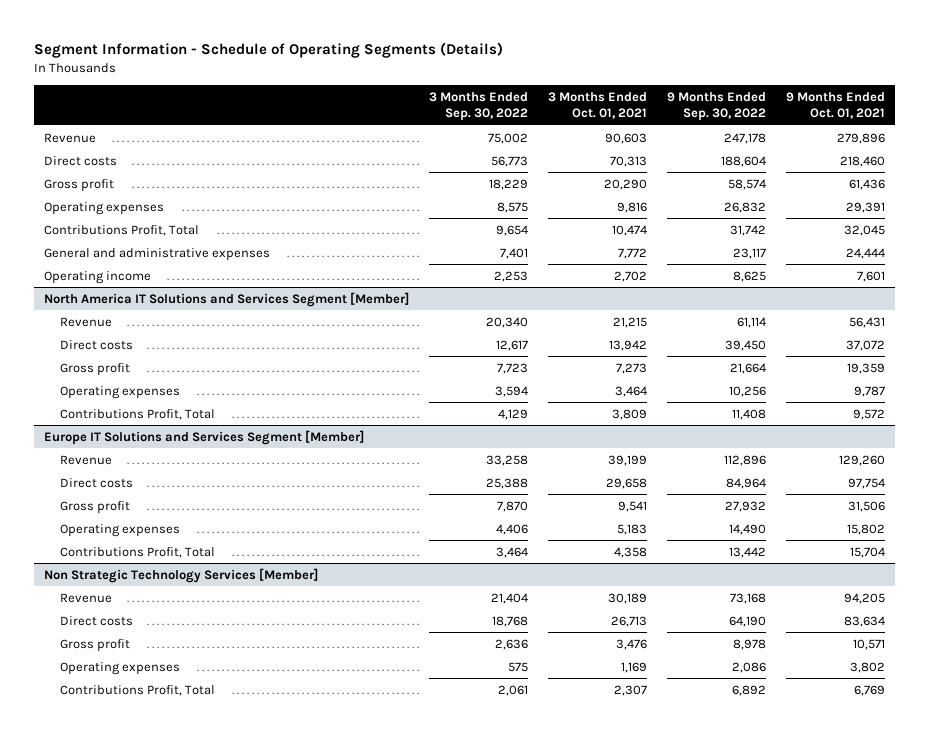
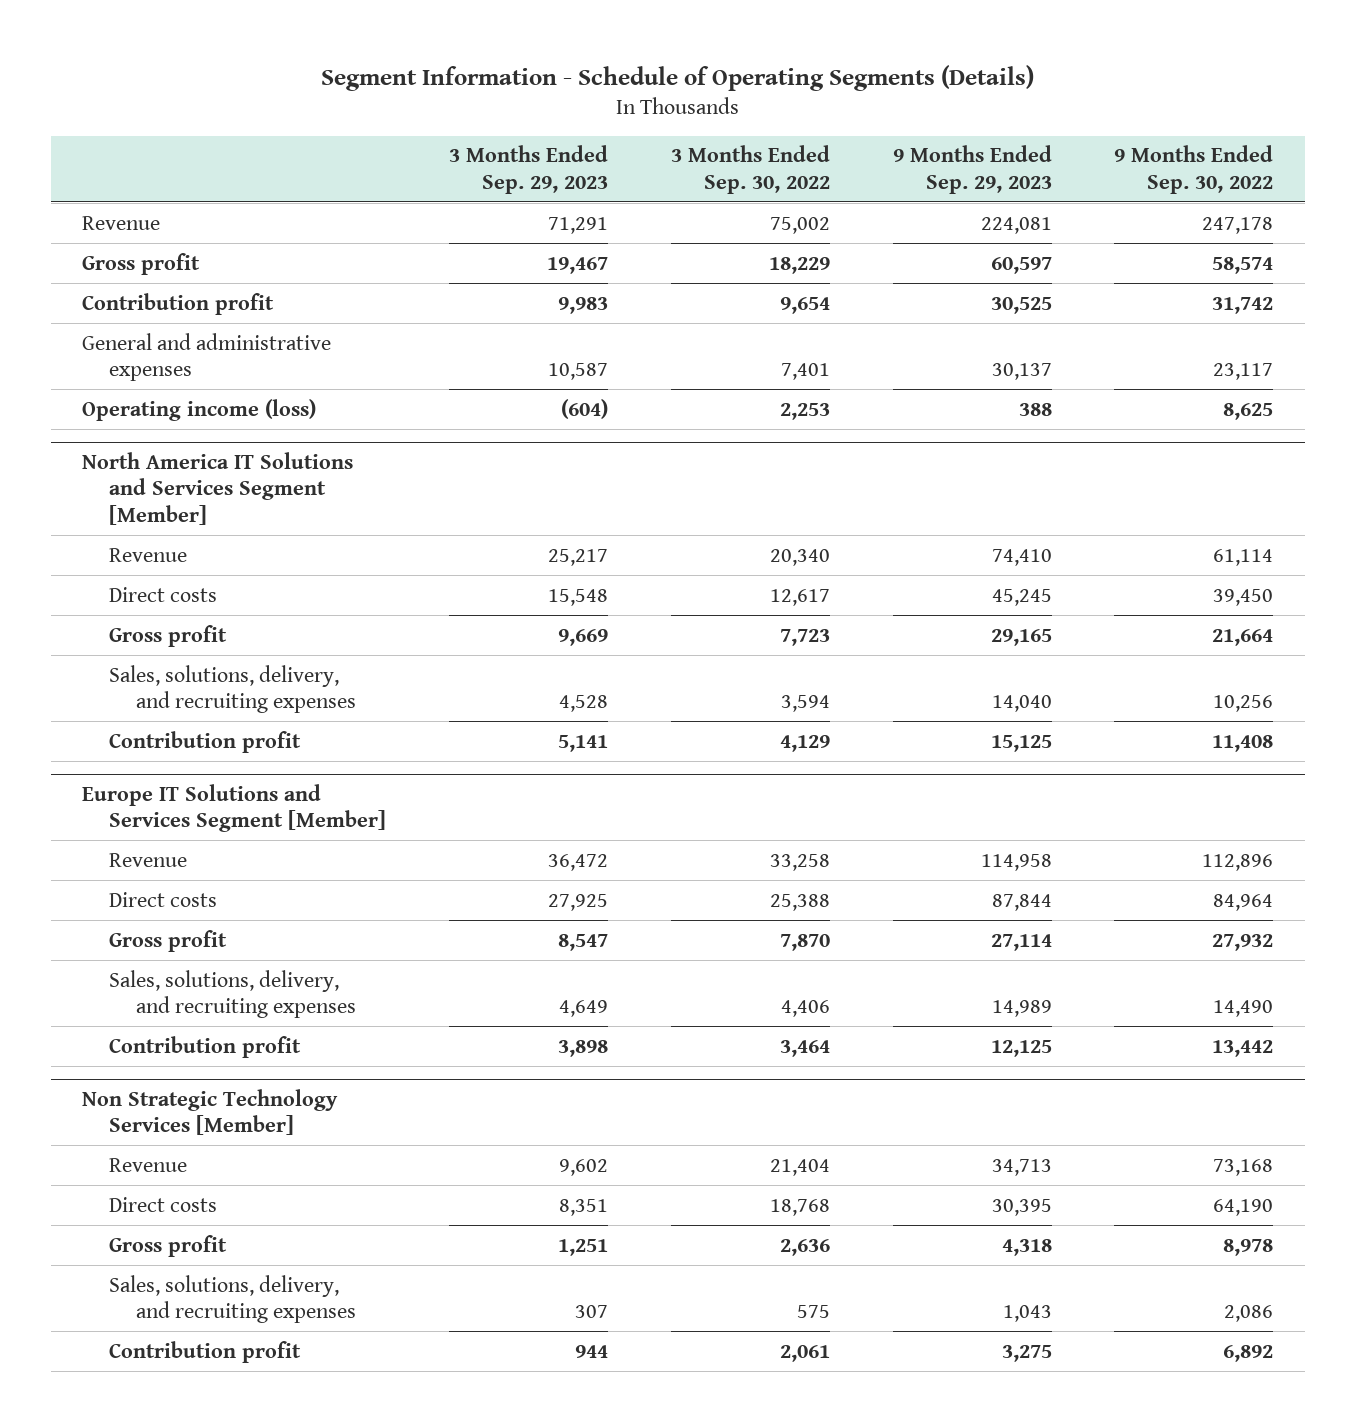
- | 3 Months Ended Sep. 30, 2022 | 3 Months Ended Oct. 01, 2021 | 9 Months Ended Sep. 30, 2022 | 9 Months Ended Oct. 01, 2021
+ | 3 Months Ended Sep. 29, 2023 | 3 Months Ended Sep. 30, 2022 | 9 Months Ended Sep. 29, 2023 | 9 Months Ended Sep. 30, 2022
- Direct costs | 56,773 | 70,313 | 188,604 | 218,460
- Operating expenses | 8,575 | 9,816 | 26,832 | 29,391
- Contributions Profit, Total | 9,654 | 10,474 | 31,742 | 32,045
+ Contribution profit | 9,983 | 9,654 | 30,525 | 31,742
- Operating income | 2,253 | 2,702 | 8,625 | 7,601
+ Operating income (loss) | (604) | 2,253 | 388 | 8,625
@ North America IT Solutions and Services Segment [Member]
- Operating expenses | 3,594 | 3,464 | 10,256 | 9,787
- Contributions Profit, Total | 4,129 | 3,809 | 11,408 | 9,572
+ Sales, solutions, delivery, and recruiting expenses | 4,528 | 3,594 | 14,040 | 10,256
+ Contribution profit | 5,141 | 4,129 | 15,125 | 11,408
@ Europe IT Solutions and Services Segment [Member]
- Operating expenses | 4,406 | 5,183 | 14,490 | 15,802
- Contributions Profit, Total | 3,464 | 4,358 | 13,442 | 15,704
+ Sales, solutions, delivery, and recruiting expenses | 4,649 | 4,406 | 14,989 | 14,490
+ Contribution profit | 3,898 | 3,464 | 12,125 | 13,442
@ Non Strategic Technology Services [Member]
- Operating expenses | 575 | 1,169 | 2,086 | 3,802
- Contributions Profit, Total | 2,061 | 2,307 | 6,892 | 6,769
+ Sales, solutions, delivery, and recruiting expenses | 307 | 575 | 1,043 | 2,086
+ Contribution profit | 944 | 2,061 | 3,275 | 6,892

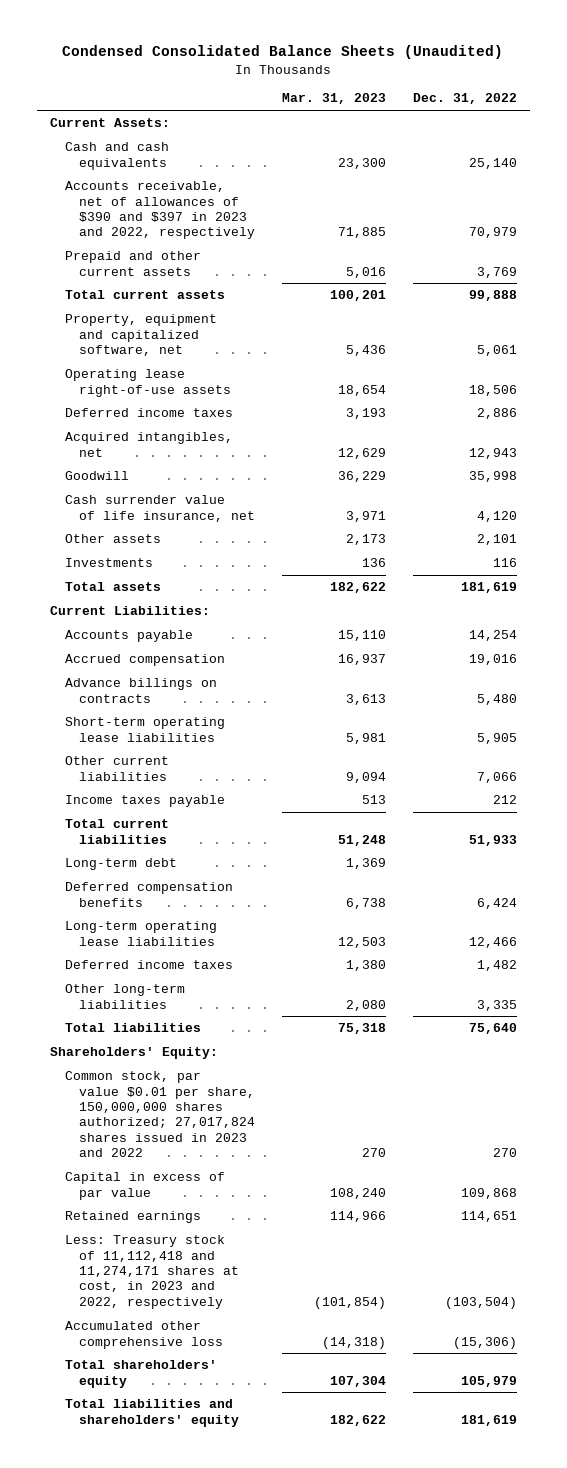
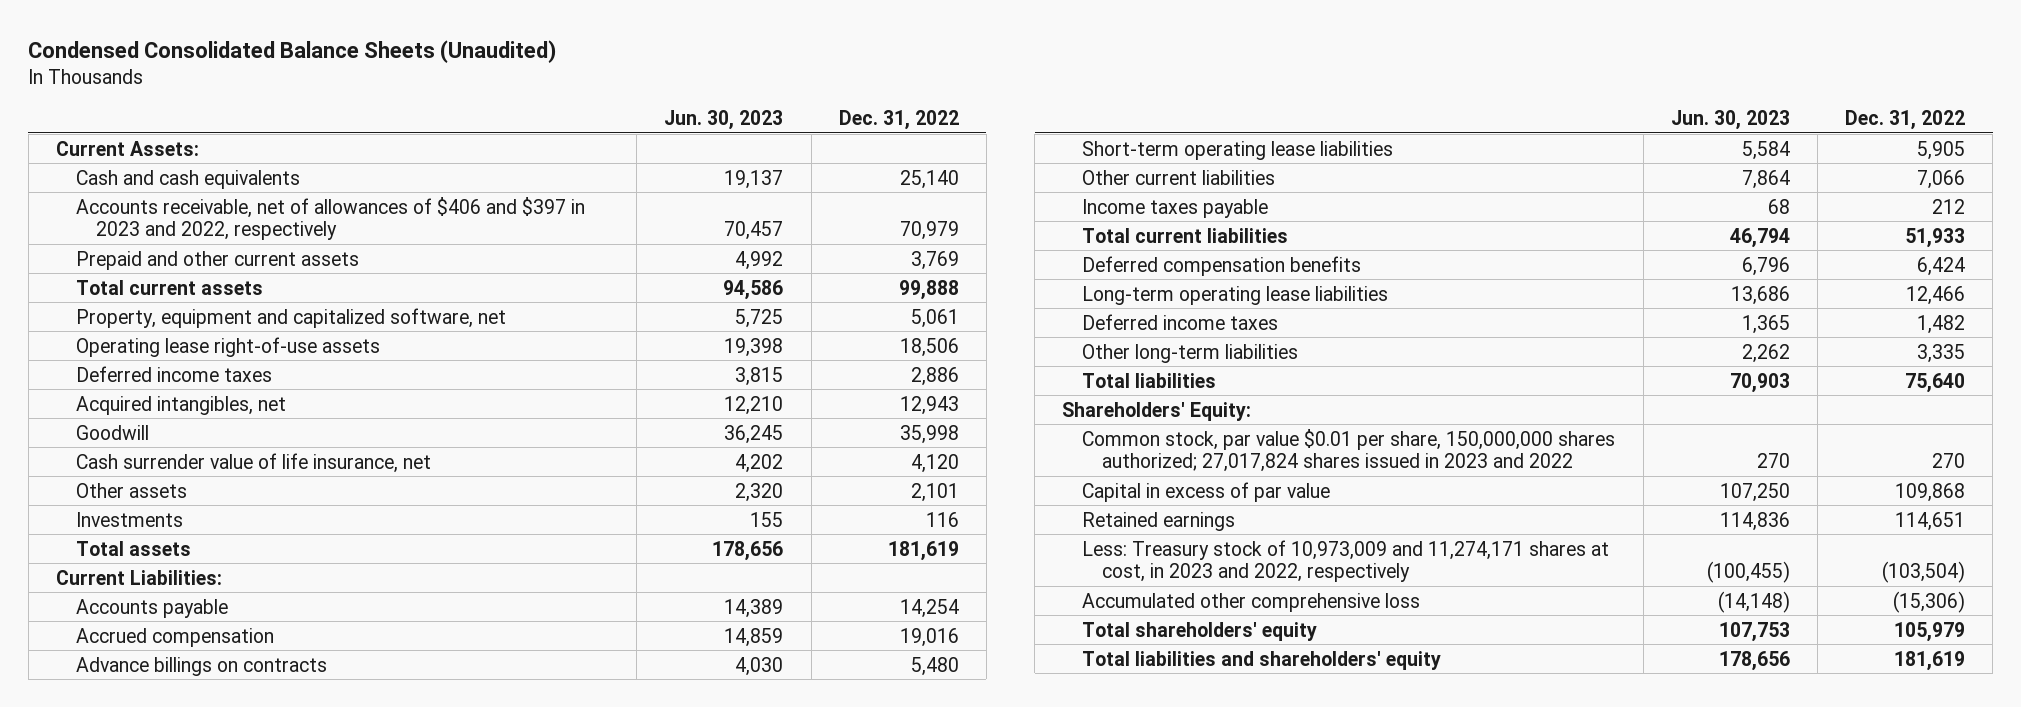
- | Mar. 31, 2023 | Dec. 31, 2022
+ | Jun. 30, 2023 | Dec. 31, 2022
- Accounts receivable, net of allowances of $390 and $397 in 2023 and 2022, respectively | 71,885 | 70,979
+ Accounts receivable, net of allowances of $406 and $397 in 2023 and 2022, respectively | 70,457 | 70,979
- Long-term debt | 1,369 |
- Less: Treasury stock of 11,112,418 and 11,274,171 shares at cost, in 2023 and 2022, respectively | (101,854) | (103,504)
+ Less: Treasury stock of 10,973,009 and 11,274,171 shares at cost, in 2023 and 2022, respectively | (100,455) | (103,504)

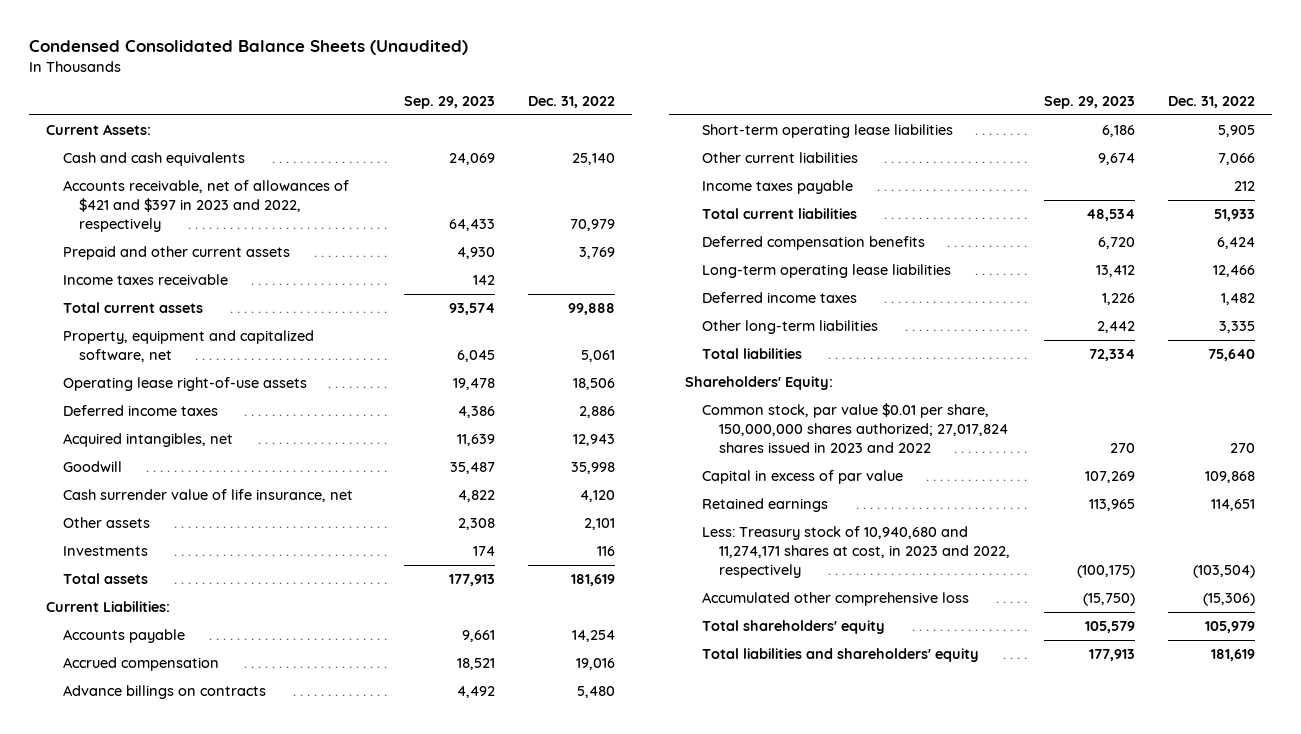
- | Jun. 30, 2023 | Dec. 31, 2022
+ | Sep. 29, 2023 | Dec. 31, 2022
- Accounts receivable, net of allowances of $406 and $397 in 2023 and 2022, respectively | 70,457 | 70,979
+ Accounts receivable, net of allowances of $421 and $397 in 2023 and 2022, respectively | 64,433 | 70,979
+ Income taxes receivable | 142 |
- Less: Treasury stock of 10,973,009 and 11,274,171 shares at cost, in 2023 and 2022, respectively | (100,455) | (103,504)
+ Less: Treasury stock of 10,940,680 and 11,274,171 shares at cost, in 2023 and 2022, respectively | (100,175) | (103,504)

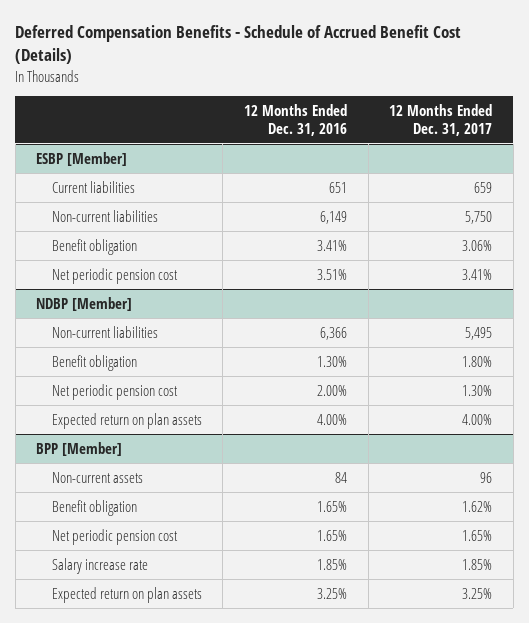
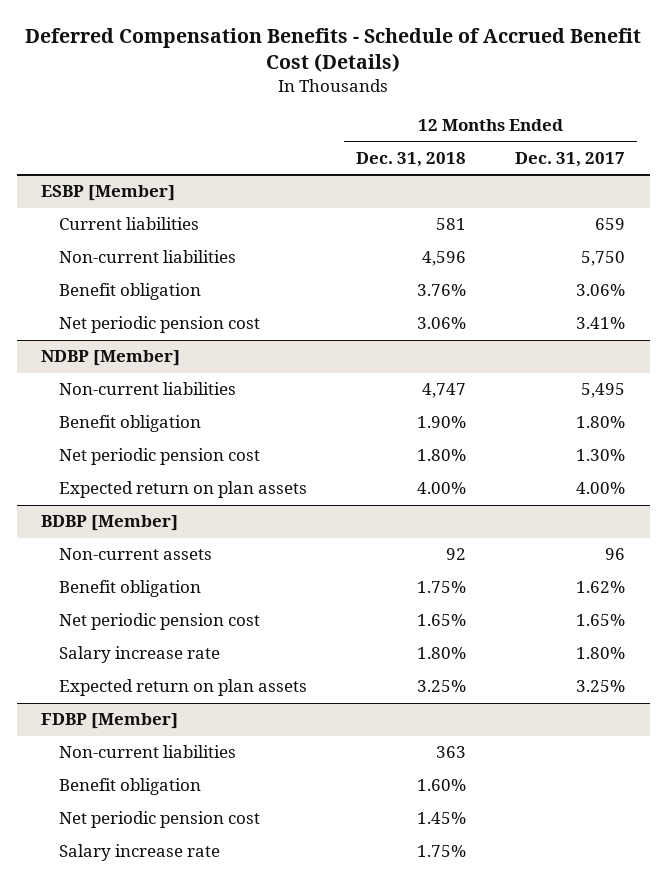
- | 12 Months Ended Dec. 31, 2016 | 12 Months Ended Dec. 31, 2017
+ | 12 Months Ended Dec. 31, 2018 | 12 Months Ended Dec. 31, 2017
- BPP [Member]
+ BDBP [Member]
- Salary increase rate | 1.85% | 1.85%
+ Salary increase rate | 1.80% | 1.80%
+ FDBP [Member]
+ Non-current liabilities | 363 |
+ Benefit obligation | 1.60% |
+ Net periodic pension cost | 1.45% |
+ Salary increase rate | 1.75% |

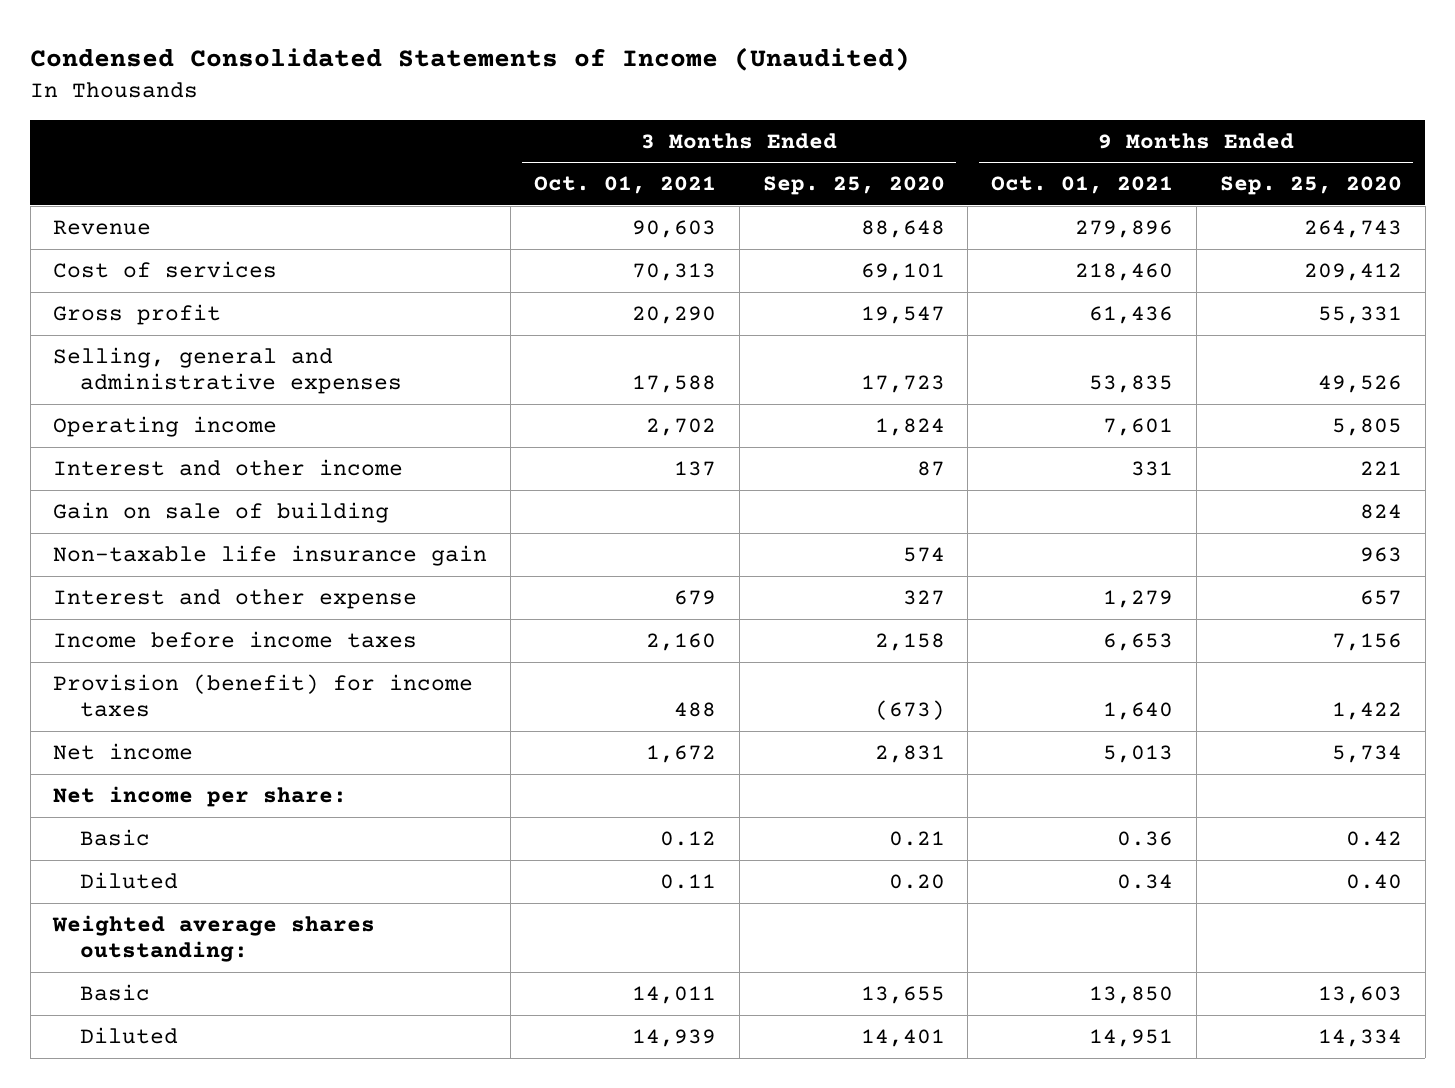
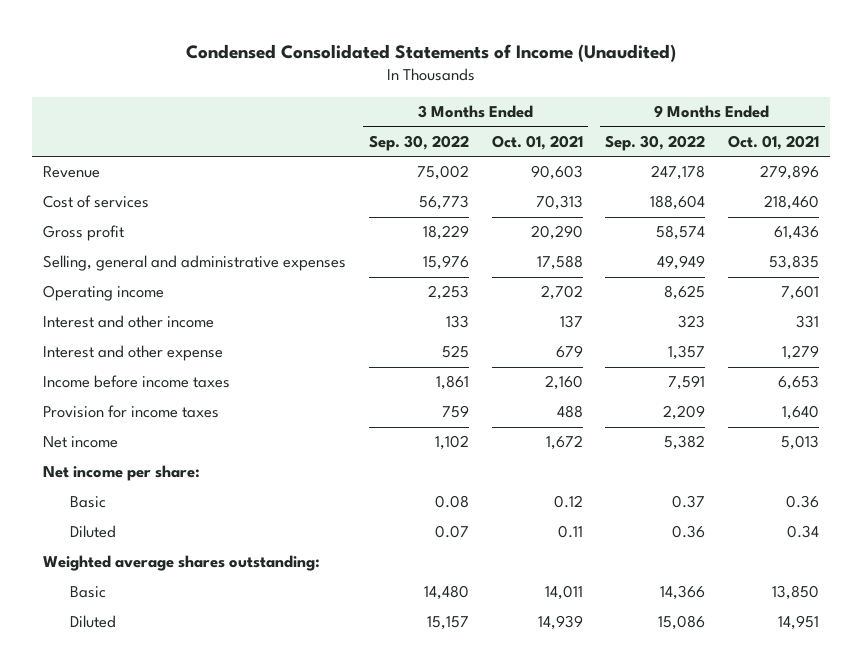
- | 3 Months Ended Oct. 01, 2021 | 3 Months Ended Sep. 25, 2020 | 9 Months Ended Oct. 01, 2021 | 9 Months Ended Sep. 25, 2020
+ | 3 Months Ended Sep. 30, 2022 | 3 Months Ended Oct. 01, 2021 | 9 Months Ended Sep. 30, 2022 | 9 Months Ended Oct. 01, 2021
- Gain on sale of building | | | | 824
- Non-taxable life insurance gain | | 574 | | 963
- Provision (benefit) for income taxes | 488 | (673) | 1,640 | 1,422
+ Provision for income taxes | 759 | 488 | 2,209 | 1,640

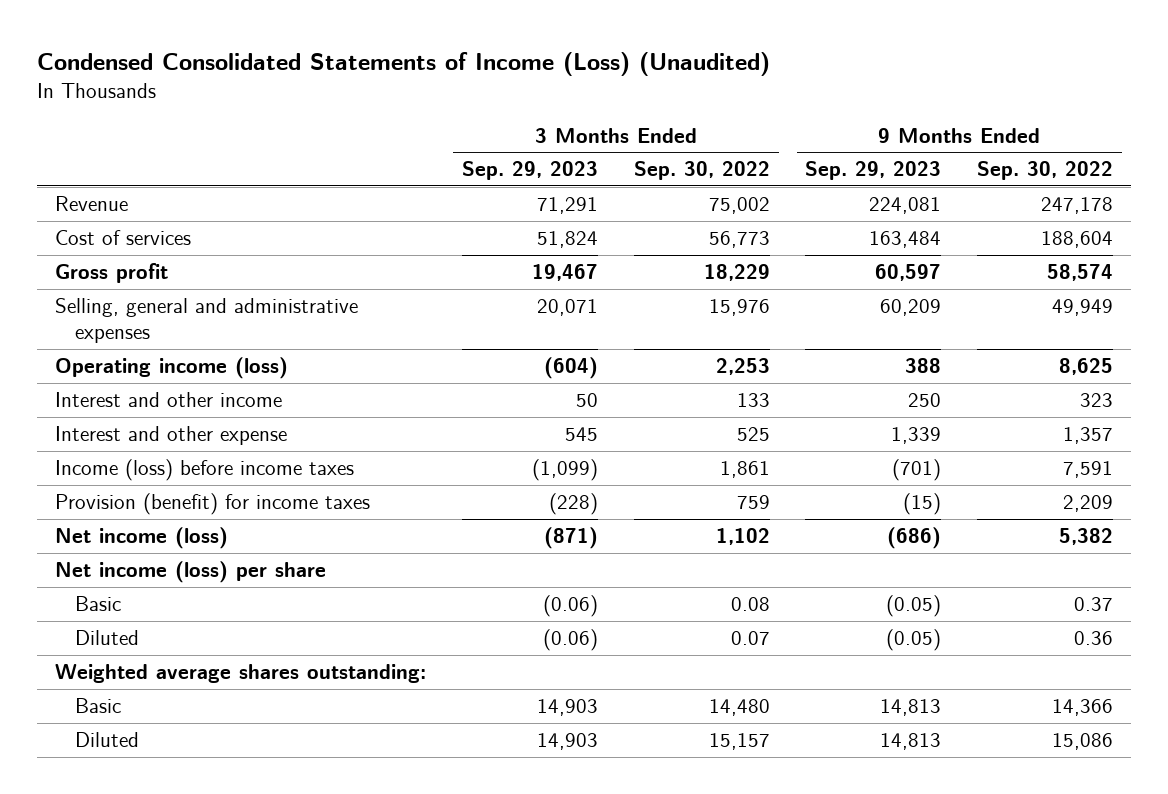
- Condensed Consolidated Statements of Income (Unaudited)
+ Condensed Consolidated Statements of Income (Loss) (Unaudited)
- | 3 Months Ended Sep. 30, 2022 | 3 Months Ended Oct. 01, 2021 | 9 Months Ended Sep. 30, 2022 | 9 Months Ended Oct. 01, 2021
+ | 3 Months Ended Sep. 29, 2023 | 3 Months Ended Sep. 30, 2022 | 9 Months Ended Sep. 29, 2023 | 9 Months Ended Sep. 30, 2022
- Operating income | 2,253 | 2,702 | 8,625 | 7,601
+ Operating income (loss) | (604) | 2,253 | 388 | 8,625
- Income before income taxes | 1,861 | 2,160 | 7,591 | 6,653
- Provision for income taxes | 759 | 488 | 2,209 | 1,640
- Net income | 1,102 | 1,672 | 5,382 | 5,013
- Net income per share:
+ Income (loss) before income taxes | (1,099) | 1,861 | (701) | 7,591
+ Provision (benefit) for income taxes | (228) | 759 | (15) | 2,209
+ Net income (loss) | (871) | 1,102 | (686) | 5,382
+ Net income (loss) per share

